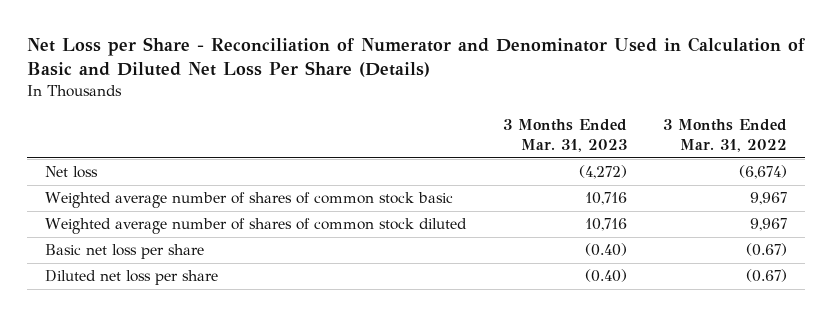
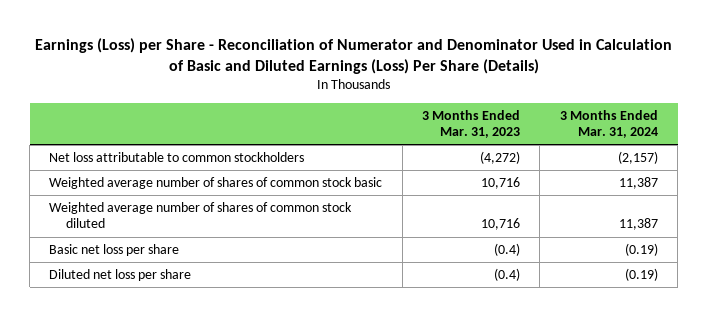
- Net Loss per Share - Reconciliation of Numerator and Denominator Used in Calculation of Basic and Diluted Net Loss Per Share (Details)
+ Earnings (Loss) per Share - Reconciliation of Numerator and Denominator Used in Calculation of Basic and Diluted Earnings (Loss) Per Share (Details)
- | 3 Months Ended Mar. 31, 2023 | 3 Months Ended Mar. 31, 2022
+ | 3 Months Ended Mar. 31, 2023 | 3 Months Ended Mar. 31, 2024
- Net loss | (4,272) | (6,674)
+ Net loss attributable to common stockholders | (4,272) | (2,157)
- Basic net loss per share | (0.40) | (0.67)
- Diluted net loss per share | (0.40) | (0.67)
+ Basic net loss per share | (0.4) | (0.19)
+ Diluted net loss per share | (0.4) | (0.19)

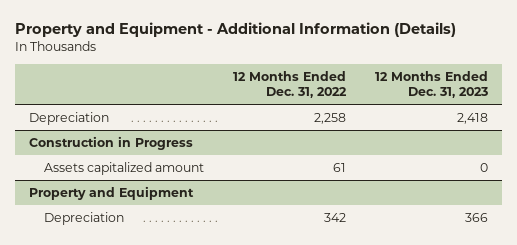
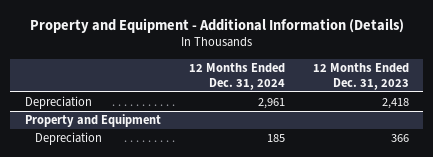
- | 12 Months Ended Dec. 31, 2022 | 12 Months Ended Dec. 31, 2023
+ | 12 Months Ended Dec. 31, 2024 | 12 Months Ended Dec. 31, 2023
- Construction in Progress
- Assets capitalized amount | 61 | 0

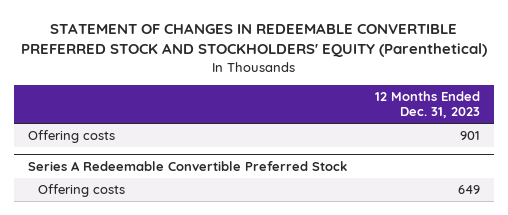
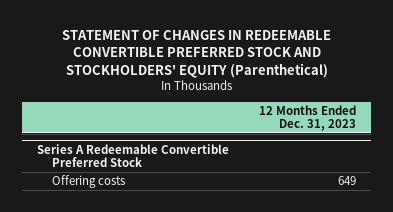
- Offering costs | 901

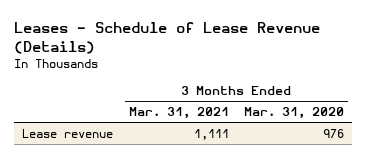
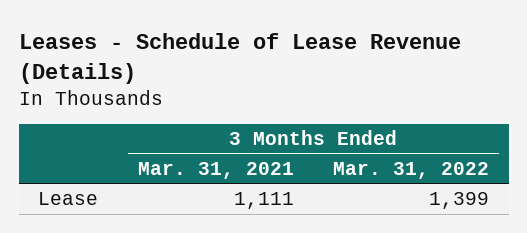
- | 3 Months Ended Mar. 31, 2021 | 3 Months Ended Mar. 31, 2020
+ | 3 Months Ended Mar. 31, 2021 | 3 Months Ended Mar. 31, 2022
- Lease revenue | 1,111 | 976
+ Lease | 1,111 | 1,399

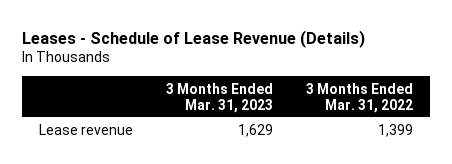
- | 3 Months Ended Mar. 31, 2021 | 3 Months Ended Mar. 31, 2022
+ | 3 Months Ended Mar. 31, 2023 | 3 Months Ended Mar. 31, 2022
- Lease | 1,111 | 1,399
+ Lease revenue | 1,629 | 1,399

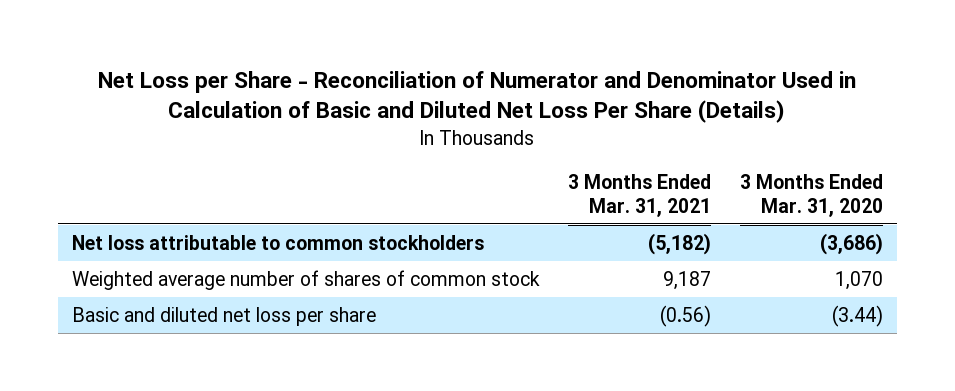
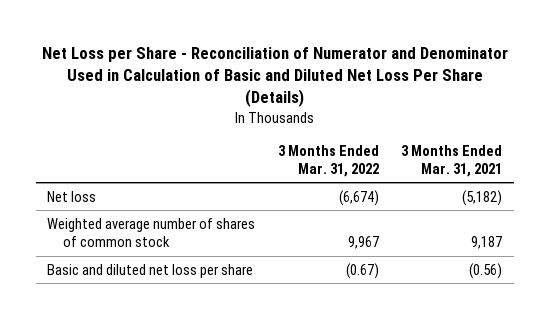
- | 3 Months Ended Mar. 31, 2021 | 3 Months Ended Mar. 31, 2020
+ | 3 Months Ended Mar. 31, 2022 | 3 Months Ended Mar. 31, 2021
- Net loss attributable to common stockholders | (5,182) | (3,686)
+ Net loss | (6,674) | (5,182)

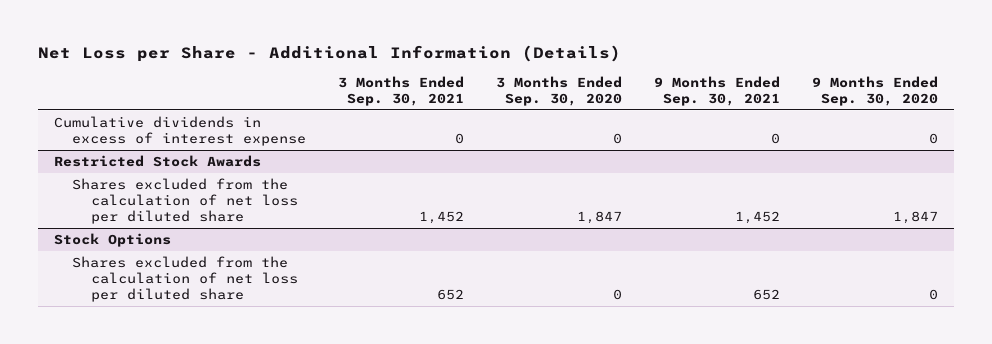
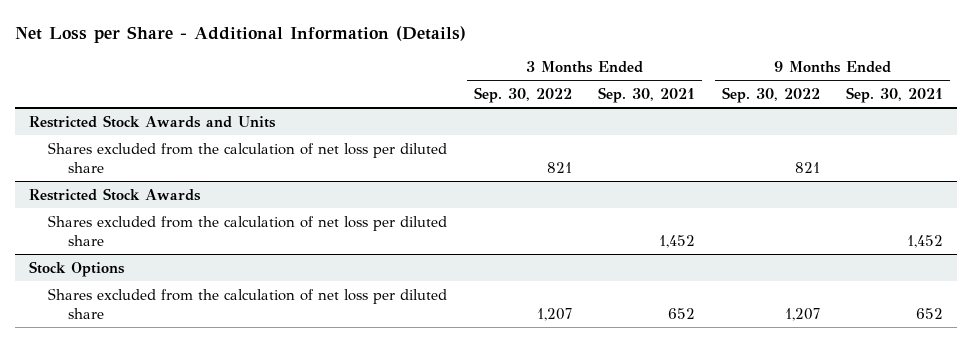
- | 3 Months Ended Sep. 30, 2021 | 3 Months Ended Sep. 30, 2020 | 9 Months Ended Sep. 30, 2021 | 9 Months Ended Sep. 30, 2020
+ | 3 Months Ended Sep. 30, 2022 | 3 Months Ended Sep. 30, 2021 | 9 Months Ended Sep. 30, 2022 | 9 Months Ended Sep. 30, 2021
- Cumulative dividends in excess of interest expense | 0 | 0 | 0 | 0
+ Restricted Stock Awards and Units
+ Shares excluded from the calculation of net loss per diluted share | 821 | | 821 |

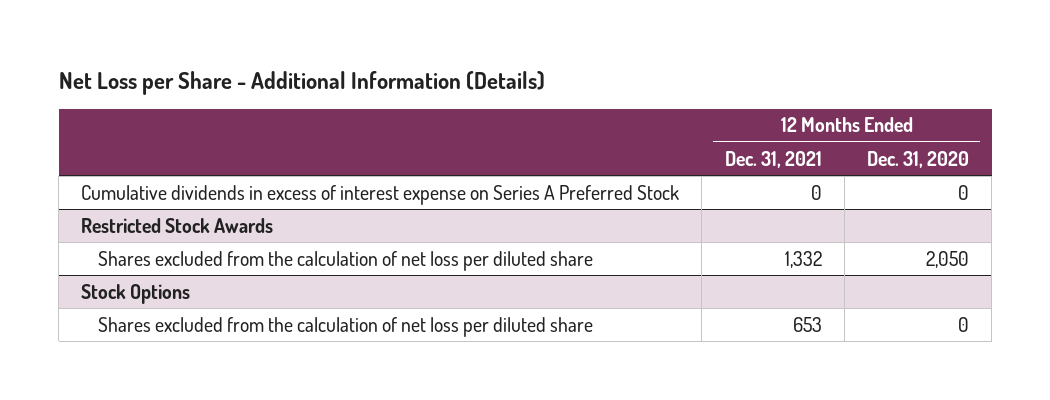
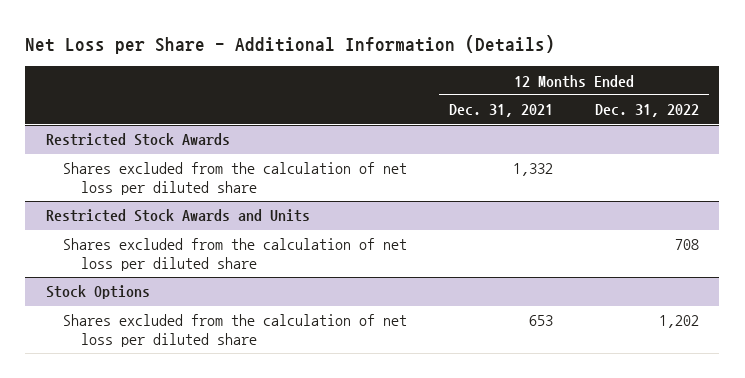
- | 12 Months Ended Dec. 31, 2021 | 12 Months Ended Dec. 31, 2020
+ | 12 Months Ended Dec. 31, 2021 | 12 Months Ended Dec. 31, 2022
- Cumulative dividends in excess of interest expense on Series A Preferred Stock | 0 | 0
+ Restricted Stock Awards and Units
+ Shares excluded from the calculation of net loss per diluted share | | 708

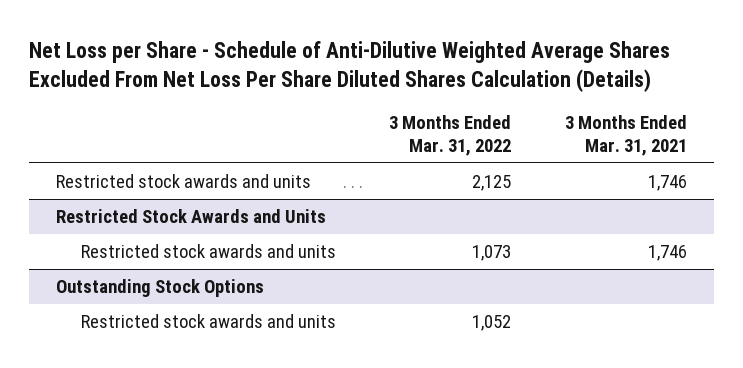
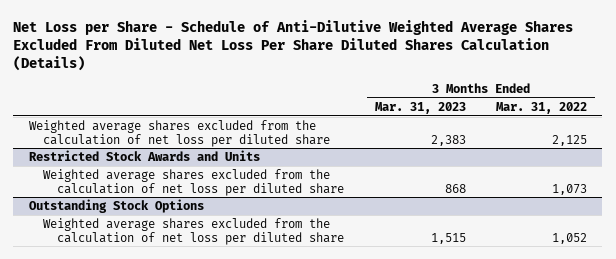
- Net Loss per Share - Schedule of Anti-Dilutive Weighted Average Shares Excluded From Net Loss Per Share Diluted Shares Calculation (Details)
+ Net Loss per Share - Schedule of Anti-Dilutive Weighted Average Shares Excluded From Diluted Net Loss Per Share Diluted Shares Calculation (Details)
- | 3 Months Ended Mar. 31, 2022 | 3 Months Ended Mar. 31, 2021
+ | 3 Months Ended Mar. 31, 2023 | 3 Months Ended Mar. 31, 2022
- Restricted stock awards and units | 2,125 | 1,746
+ Weighted average shares excluded from the calculation of net loss per diluted share | 2,383 | 2,125
@ Restricted Stock Awards and Units
- Restricted stock awards and units | 1,073 | 1,746
+ Weighted average shares excluded from the calculation of net loss per diluted share | 868 | 1,073
@ Outstanding Stock Options
- Restricted stock awards and units | 1,052 |
+ Weighted average shares excluded from the calculation of net loss per diluted share | 1,515 | 1,052

